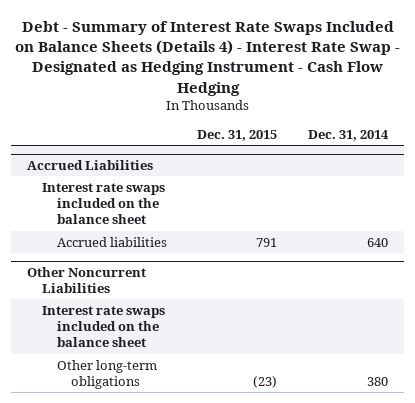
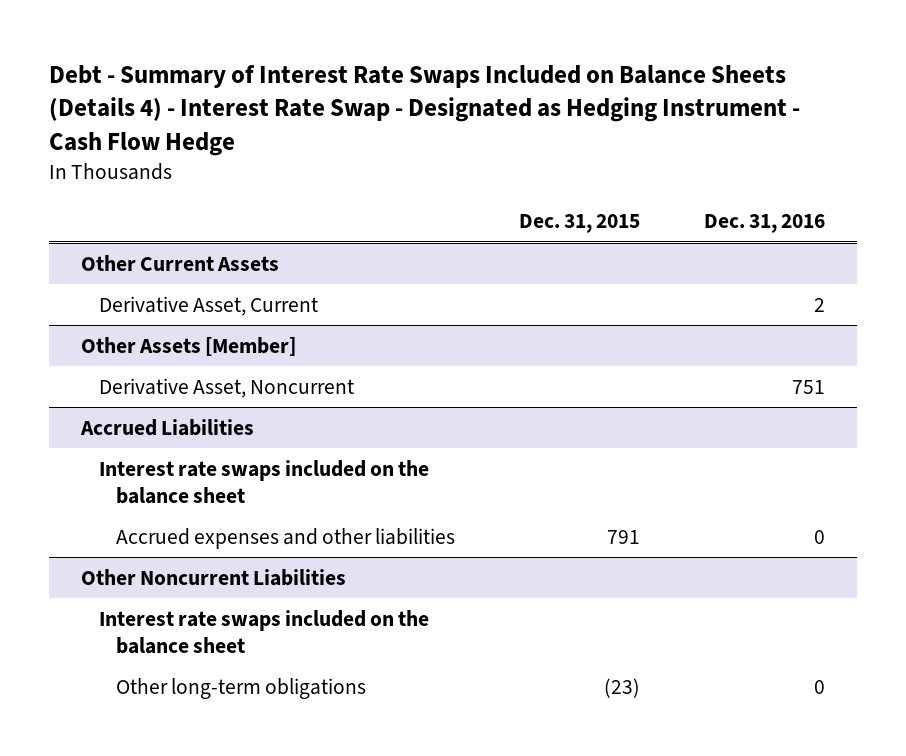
- Debt - Summary of Interest Rate Swaps Included on Balance Sheets (Details 4) - Interest Rate Swap - Designated as Hedging Instrument - Cash Flow Hedging
+ Debt - Summary of Interest Rate Swaps Included on Balance Sheets (Details 4) - Interest Rate Swap - Designated as Hedging Instrument - Cash Flow Hedge
- | Dec. 31, 2015 | Dec. 31, 2014
+ | Dec. 31, 2015 | Dec. 31, 2016
+ Other Current Assets
+ Derivative Asset, Current | | 2
+ Other Assets [Member]
+ Derivative Asset, Noncurrent | | 751
@ Accrued Liabilities
- Accrued liabilities | 791 | 640
+ Accrued expenses and other liabilities | 791 | 0

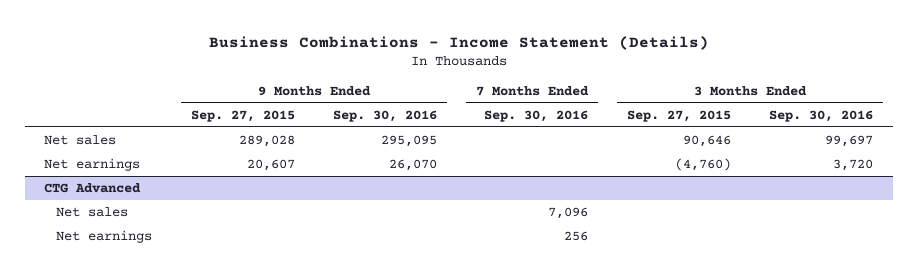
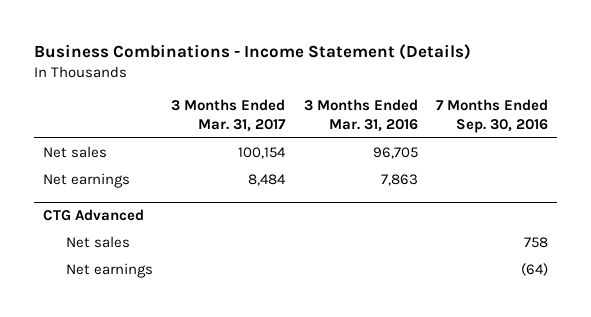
- | 9 Months Ended Sep. 27, 2015 | 9 Months Ended Sep. 30, 2016 | 7 Months Ended Sep. 30, 2016 | 3 Months Ended Sep. 27, 2015 | 3 Months Ended Sep. 30, 2016
+ | 3 Months Ended Mar. 31, 2017 | 3 Months Ended Mar. 31, 2016 | 7 Months Ended Sep. 30, 2016
@ CTG Advanced
- Net sales | | | 7,096 | |
- Net earnings | | | 256 | |
+ Net sales | | | 758
+ Net earnings | | | (64)

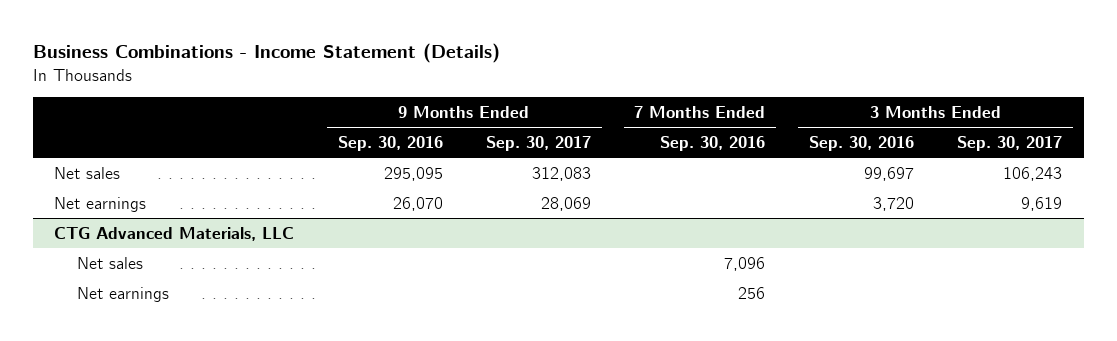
- | 3 Months Ended Mar. 31, 2017 | 3 Months Ended Mar. 31, 2016 | 7 Months Ended Sep. 30, 2016
+ | 9 Months Ended Sep. 30, 2016 | 9 Months Ended Sep. 30, 2017 | 7 Months Ended Sep. 30, 2016 | 3 Months Ended Sep. 30, 2016 | 3 Months Ended Sep. 30, 2017
- CTG Advanced
- Net sales | | | 758
- Net earnings | | | (64)
+ CTG Advanced Materials, LLC
+ Net sales | | | 7,096 | |
+ Net earnings | | | 256 | |

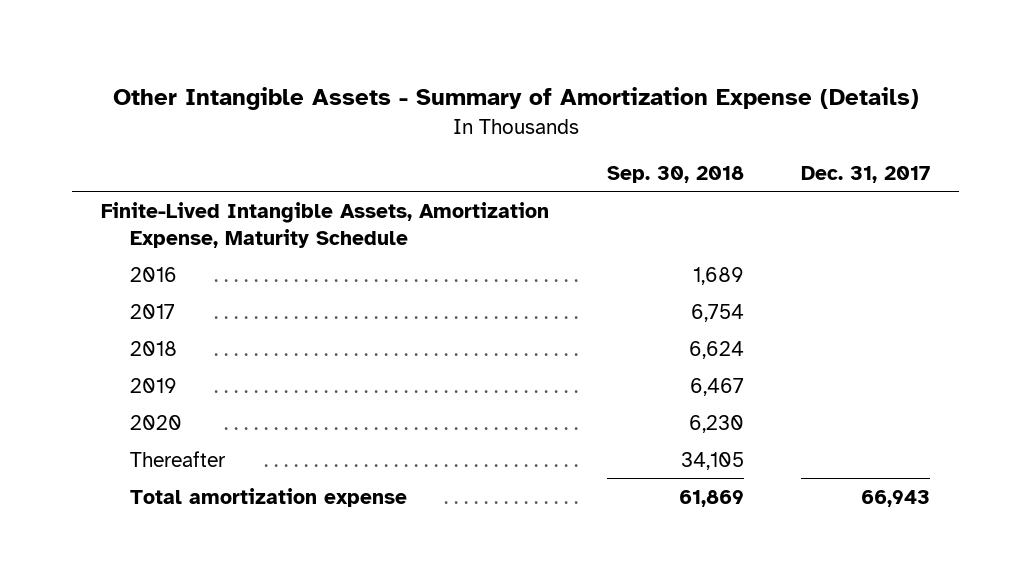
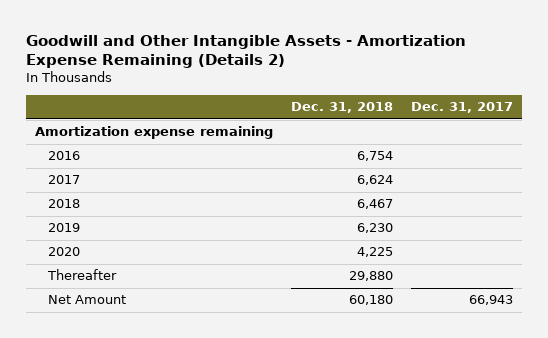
- Other Intangible Assets - Summary of Amortization Expense (Details)
+ Goodwill and Other Intangible Assets - Amortization Expense Remaining (Details 2)
- | Sep. 30, 2018 | Dec. 31, 2017
+ | Dec. 31, 2018 | Dec. 31, 2017
- Finite-Lived Intangible Assets, Amortization Expense, Maturity Schedule
+ Amortization expense remaining
- Total amortization expense | 61,869 | 66,943
+ Net Amount | 60,180 | 66,943

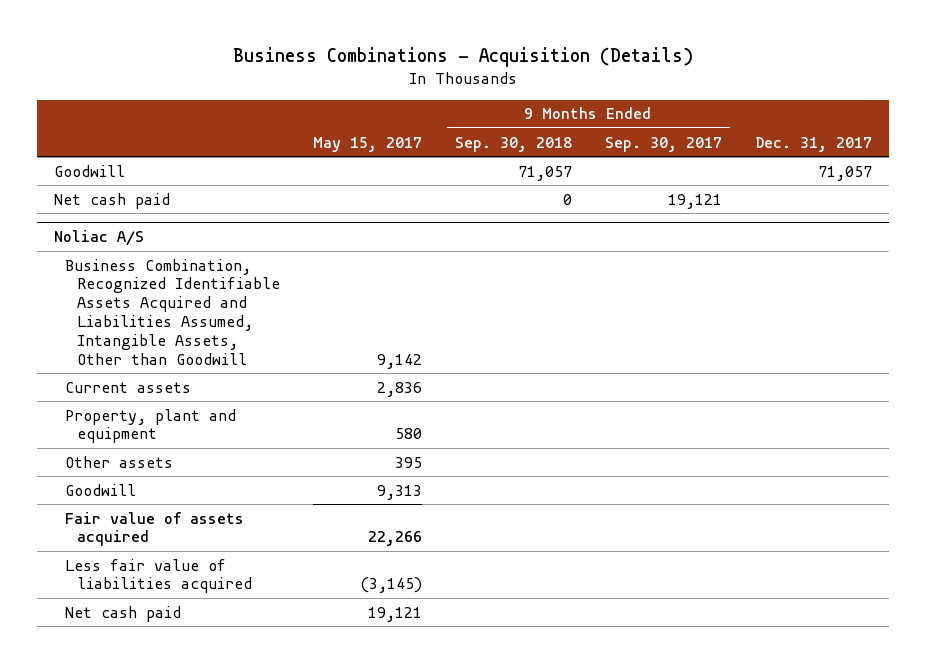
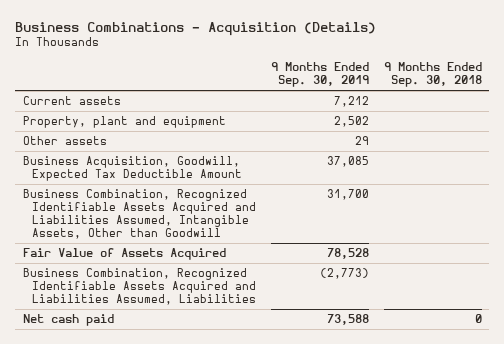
- | May 15, 2017 | 9 Months Ended Sep. 30, 2018 | 9 Months Ended Sep. 30, 2017 | Dec. 31, 2017
+ | 9 Months Ended Sep. 30, 2019 | 9 Months Ended Sep. 30, 2018
- Goodwill | | 71,057 | | 71,057
+ Current assets | 7,212 |
+ Property, plant and equipment | 2,502 |
+ Other assets | 29 |
+ Business Acquisition, Goodwill, Expected Tax Deductible Amount | 37,085 |
+ Business Combination, Recognized Identifiable Assets Acquired and Liabilities Assumed, Intangible Assets, Other than Goodwill | 31,700 |
+ Fair Value of Assets Acquired | 78,528 |
+ Business Combination, Recognized Identifiable Assets Acquired and Liabilities Assumed, Liabilities | (2,773) |
- Noliac A/S
- Business Combination, Recognized Identifiable Assets Acquired and Liabilities Assumed, Intangible Assets, Other than Goodwill | 9,142 | | |
- Current assets | 2,836 | | |
- Property, plant and equipment | 580 | | |
- Other assets | 395 | | |
- Goodwill | 9,313 | | |
- Fair value of assets acquired | 22,266 | | |
- Less fair value of liabilities acquired | (3,145) | | |
- Net cash paid | 19,121 | | |

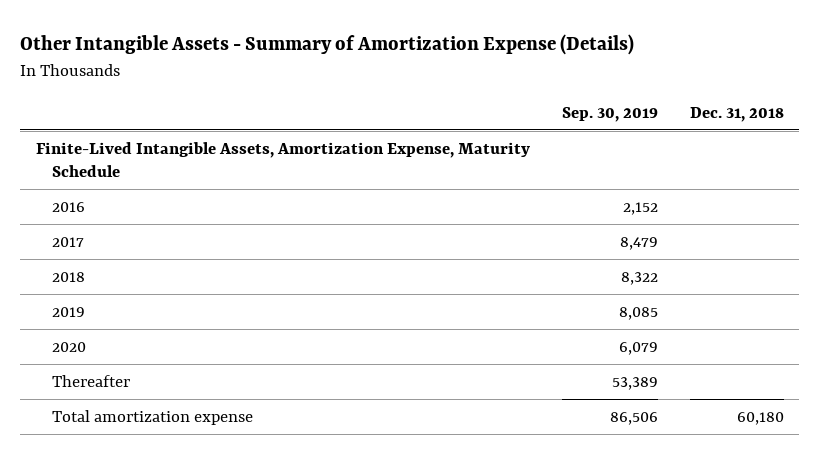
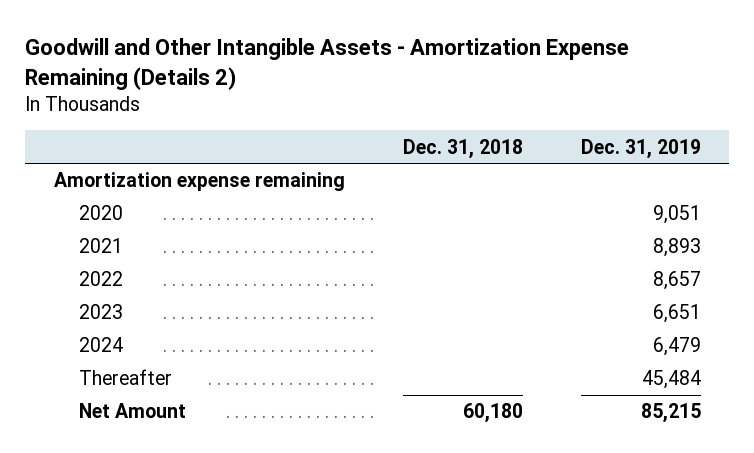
- Other Intangible Assets - Summary of Amortization Expense (Details)
+ Goodwill and Other Intangible Assets - Amortization Expense Remaining (Details 2)
- | Sep. 30, 2019 | Dec. 31, 2018
+ | Dec. 31, 2018 | Dec. 31, 2019
- Finite-Lived Intangible Assets, Amortization Expense, Maturity Schedule
- 2016 | 2,152 |
- 2017 | 8,479 |
- 2018 | 8,322 |
- 2019 | 8,085 |
+ Amortization expense remaining
+ 2021 | | 8,893
+ 2022 | | 8,657
+ 2023 | | 6,651
+ 2024 | | 6,479
- Total amortization expense | 86,506 | 60,180
+ Net Amount | 60,180 | 85,215

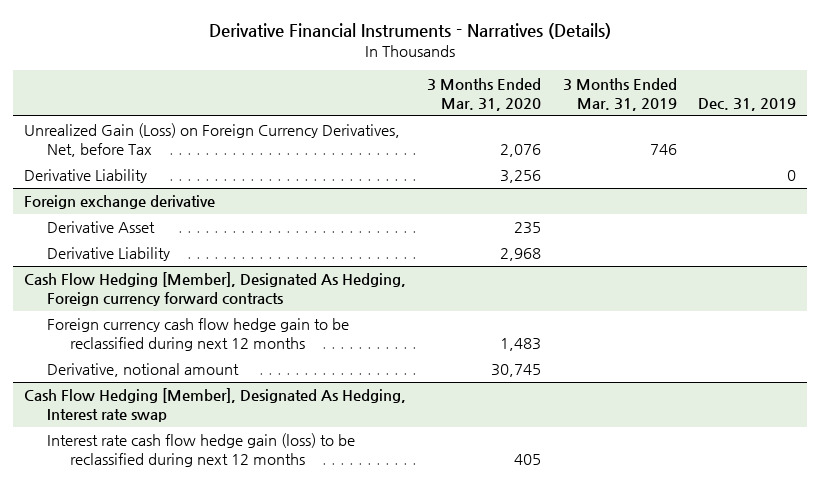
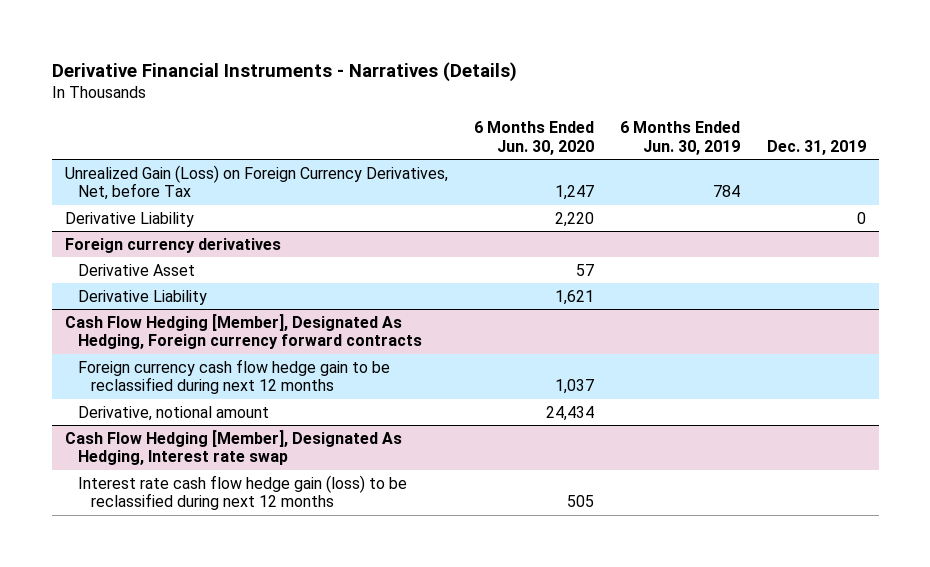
- | 3 Months Ended Mar. 31, 2020 | 3 Months Ended Mar. 31, 2019 | Dec. 31, 2019
+ | 6 Months Ended Jun. 30, 2020 | 6 Months Ended Jun. 30, 2019 | Dec. 31, 2019
- Foreign exchange derivative
+ Foreign currency derivatives

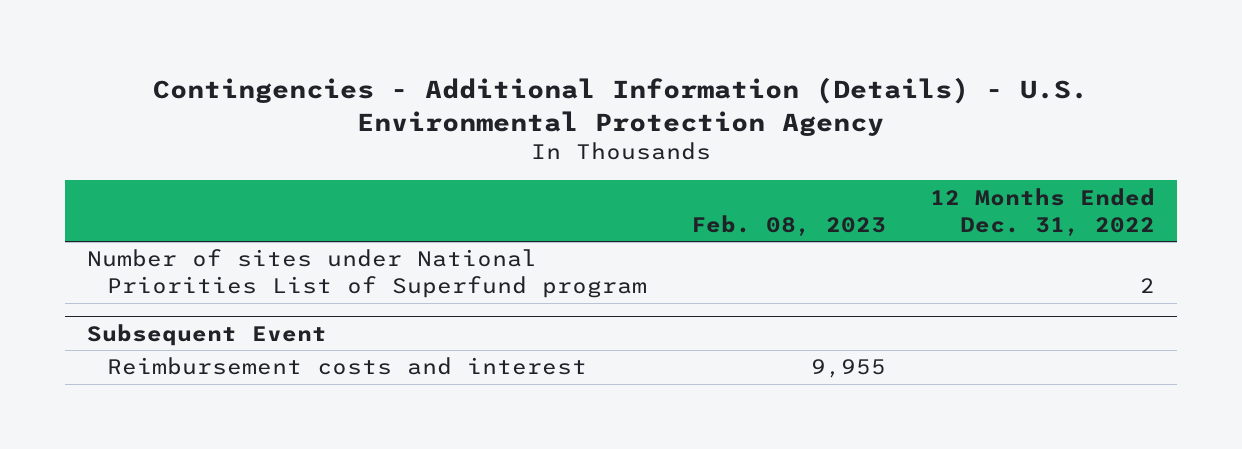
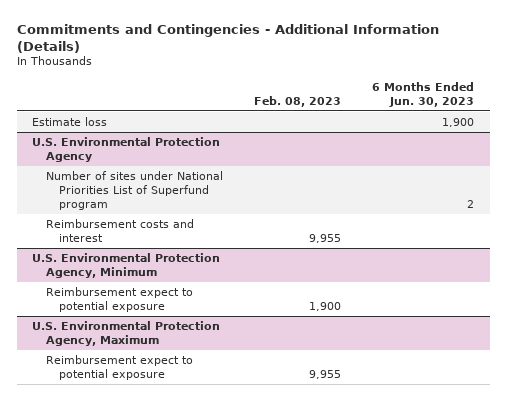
- Contingencies - Additional Information (Details) - U.S. Environmental Protection Agency
+ Commitments and Contingencies - Additional Information (Details)
- | Feb. 08, 2023 | 12 Months Ended Dec. 31, 2022
+ | Feb. 08, 2023 | 6 Months Ended Jun. 30, 2023
- Number of sites under National Priorities List of Superfund program | | 2
- Subsequent Event
+ Estimate loss | | 1,900
+ U.S. Environmental Protection Agency
+ Number of sites under National Priorities List of Superfund program | | 2
+ U.S. Environmental Protection Agency, Minimum
+ Reimbursement expect to potential exposure | 1,900 |
+ U.S. Environmental Protection Agency, Maximum
+ Reimbursement expect to potential exposure | 9,955 |

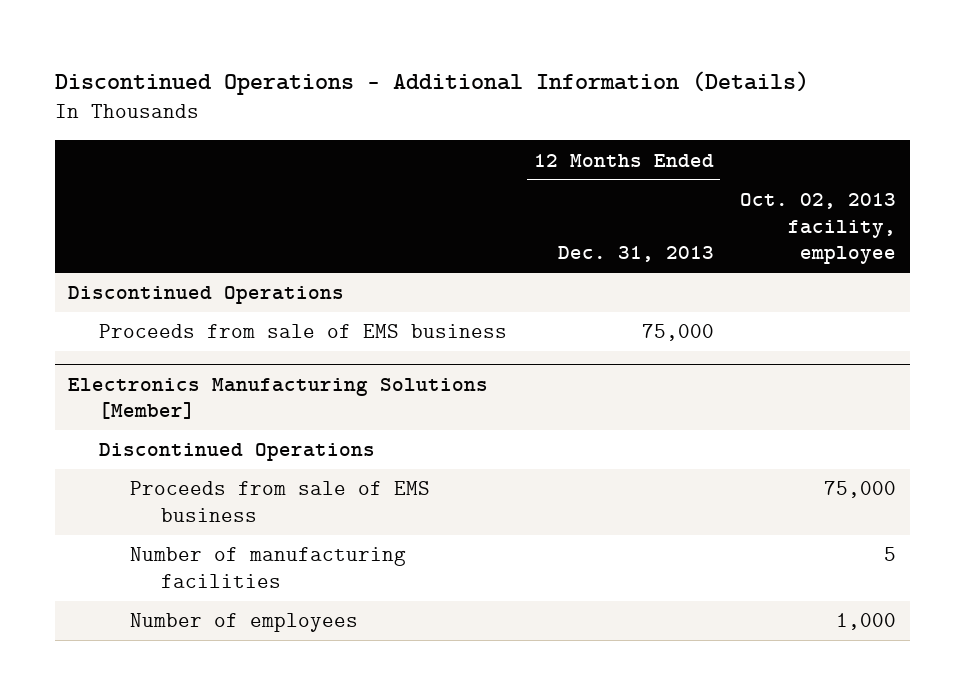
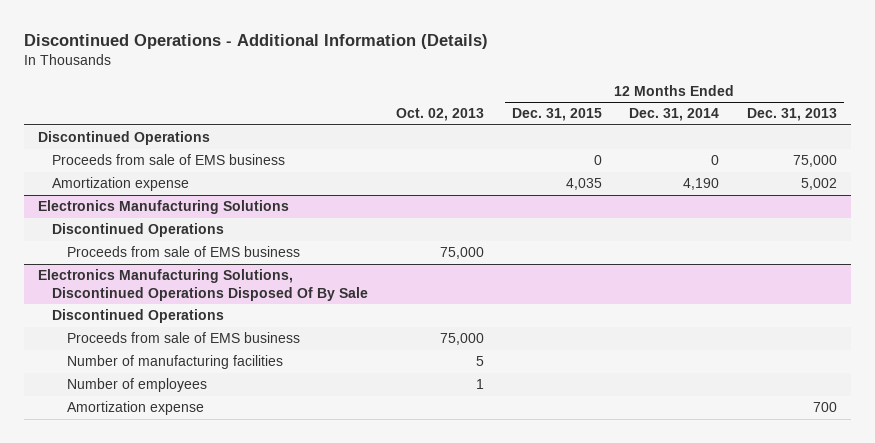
- | 12 Months Ended Dec. 31, 2013 | Oct. 02, 2013 facility, employee
+ | Oct. 02, 2013 | 12 Months Ended Dec. 31, 2015 | 12 Months Ended Dec. 31, 2014 | 12 Months Ended Dec. 31, 2013
- Electronics Manufacturing Solutions [Member]
+ Amortization expense | | 4,035 | 4,190 | 5,002
+ Electronics Manufacturing Solutions
- Number of manufacturing facilities | | 5
- Number of employees | | 1,000
+ Electronics Manufacturing Solutions, Discontinued Operations Disposed Of By Sale
+ Discontinued Operations
+ Proceeds from sale of EMS business | 75,000 | | |
+ Number of manufacturing facilities | 5 | | |
+ Number of employees | 1 | | |
+ Amortization expense | | | | 700

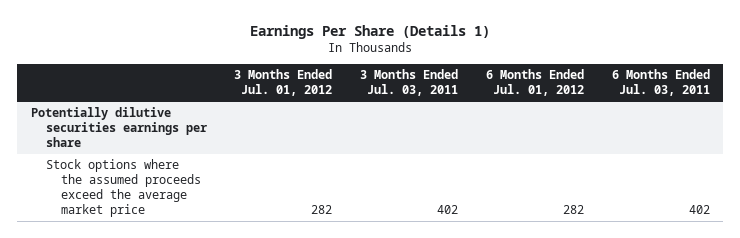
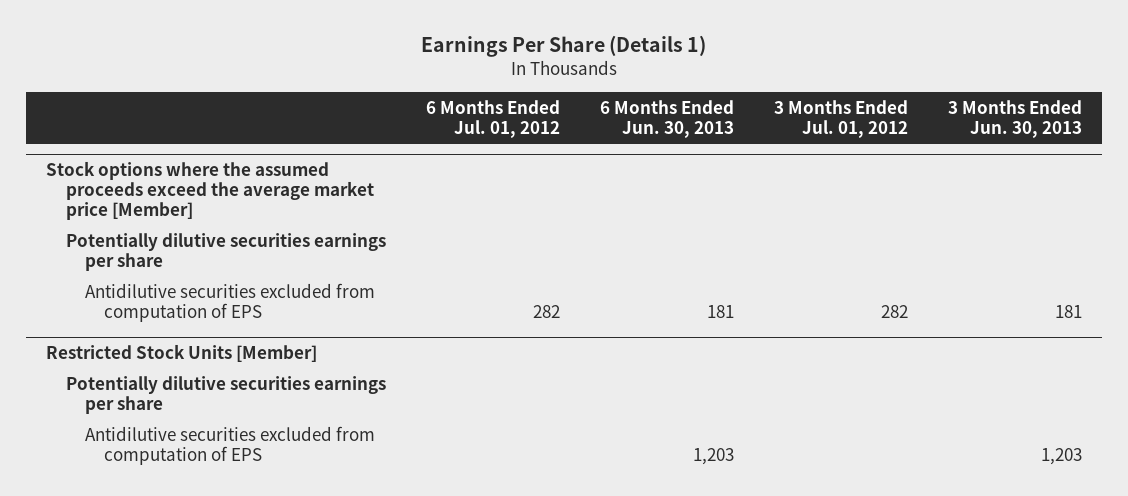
- | 3 Months Ended Jul. 01, 2012 | 3 Months Ended Jul. 03, 2011 | 6 Months Ended Jul. 01, 2012 | 6 Months Ended Jul. 03, 2011
+ | 6 Months Ended Jul. 01, 2012 | 6 Months Ended Jun. 30, 2013 | 3 Months Ended Jul. 01, 2012 | 3 Months Ended Jun. 30, 2013
- Potentially dilutive securities earnings per share
- Stock options where the assumed proceeds exceed the average market price | 282 | 402 | 282 | 402
+ Stock options where the assumed proceeds exceed the average market price [Member]
+ Potentially dilutive securities earnings per share
+ Antidilutive securities excluded from computation of EPS | 282 | 181 | 282 | 181
+ Restricted Stock Units [Member]
+ Potentially dilutive securities earnings per share
+ Antidilutive securities excluded from computation of EPS | | 1,203 | | 1,203

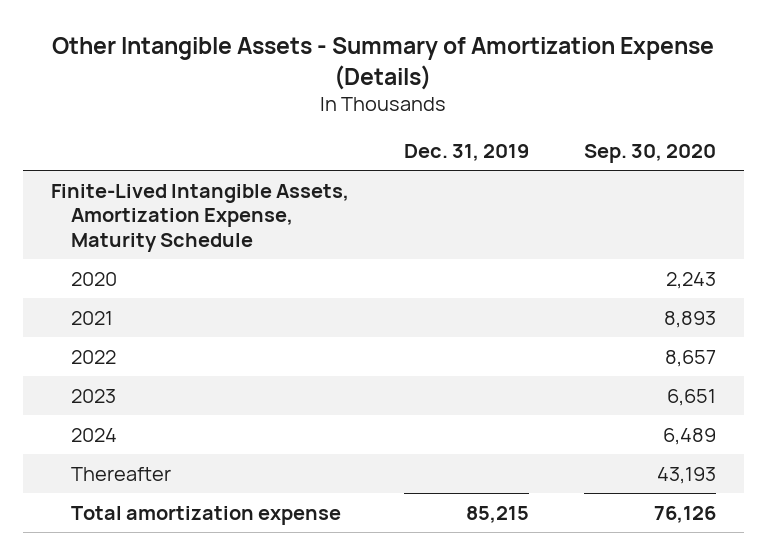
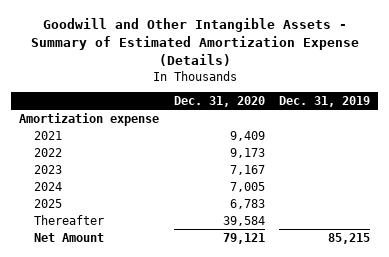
- Other Intangible Assets - Summary of Amortization Expense (Details)
+ Goodwill and Other Intangible Assets - Summary of Estimated Amortization Expense (Details)
- | Dec. 31, 2019 | Sep. 30, 2020
+ | Dec. 31, 2020 | Dec. 31, 2019
- Finite-Lived Intangible Assets, Amortization Expense, Maturity Schedule
- 2020 | | 2,243
+ Amortization expense
+ 2025 | 6,783 |
- Total amortization expense | 85,215 | 76,126
+ Net Amount | 79,121 | 85,215

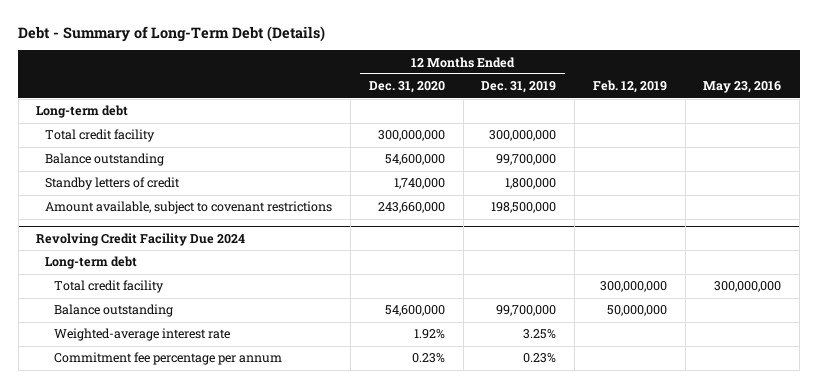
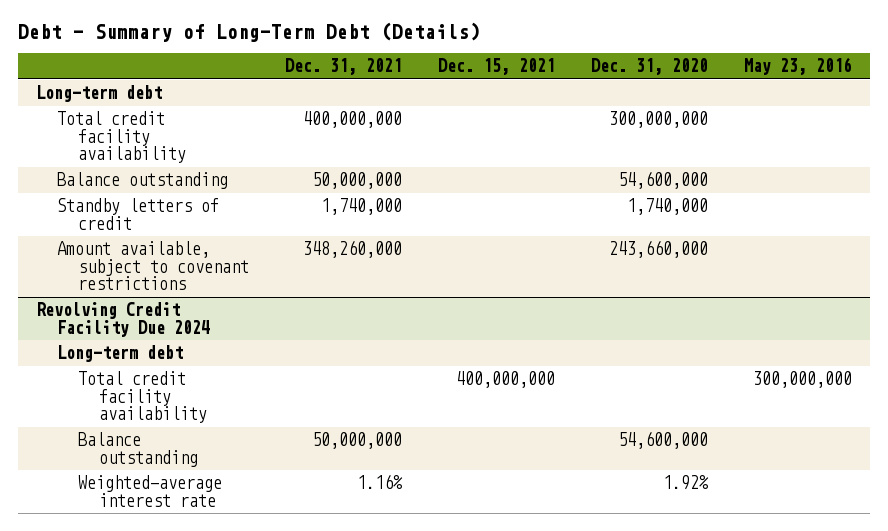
- | 12 Months Ended Dec. 31, 2020 | 12 Months Ended Dec. 31, 2019 | Feb. 12, 2019 | May 23, 2016
+ | Dec. 31, 2021 | Dec. 15, 2021 | Dec. 31, 2020 | May 23, 2016
- Total credit facility | 300,000,000 | 300,000,000 | |
+ Total credit facility availability | 400,000,000 | | 300,000,000 |
@ Revolving Credit Facility Due 2024
- Total credit facility | | | 300,000,000 | 300,000,000
+ Total credit facility availability | | 400,000,000 | | 300,000,000
- Commitment fee percentage per annum | 0.23% | 0.23% | |

